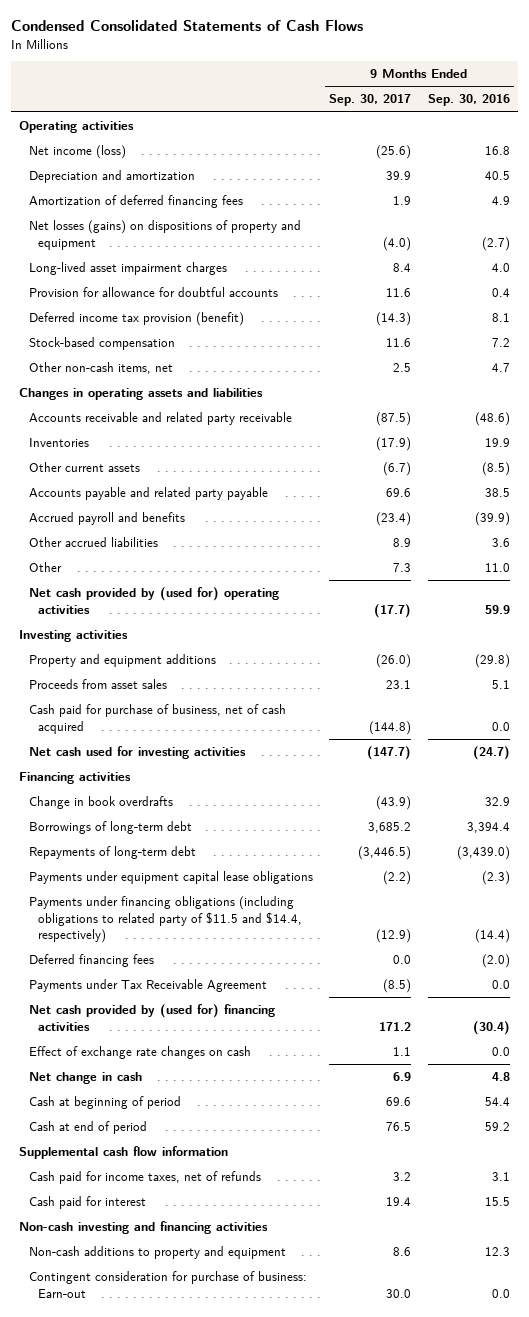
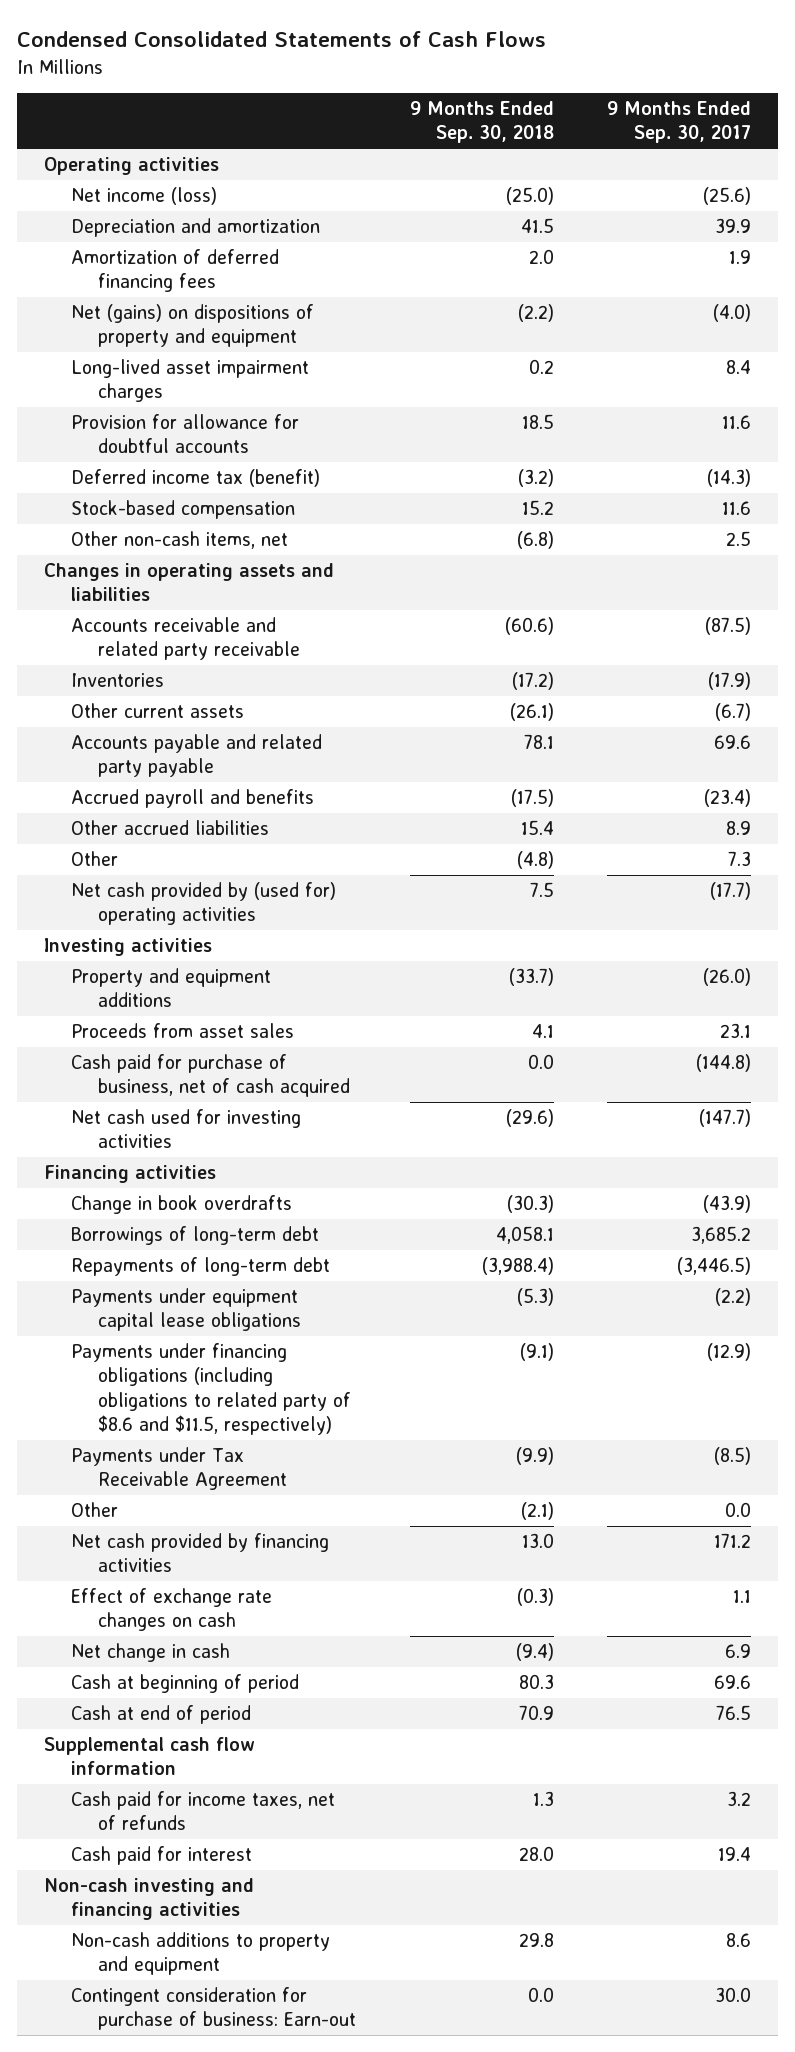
- | 9 Months Ended Sep. 30, 2017 | 9 Months Ended Sep. 30, 2016
+ | 9 Months Ended Sep. 30, 2018 | 9 Months Ended Sep. 30, 2017
- Net losses (gains) on dispositions of property and equipment | (4.0) | (2.7)
+ Net (gains) on dispositions of property and equipment | (2.2) | (4.0)
- Deferred income tax provision (benefit) | (14.3) | 8.1
+ Deferred income tax (benefit) | (3.2) | (14.3)
- Payments under financing obligations (including obligations to related party of $11.5 and $14.4, respectively) | (12.9) | (14.4)
- Deferred financing fees | 0.0 | (2.0)
+ Payments under financing obligations (including obligations to related party of $8.6 and $11.5, respectively) | (9.1) | (12.9)
- Net cash provided by (used for) financing activities | 171.2 | (30.4)
+ Other | (2.1) | 0.0
+ Net cash provided by financing activities | 13.0 | 171.2

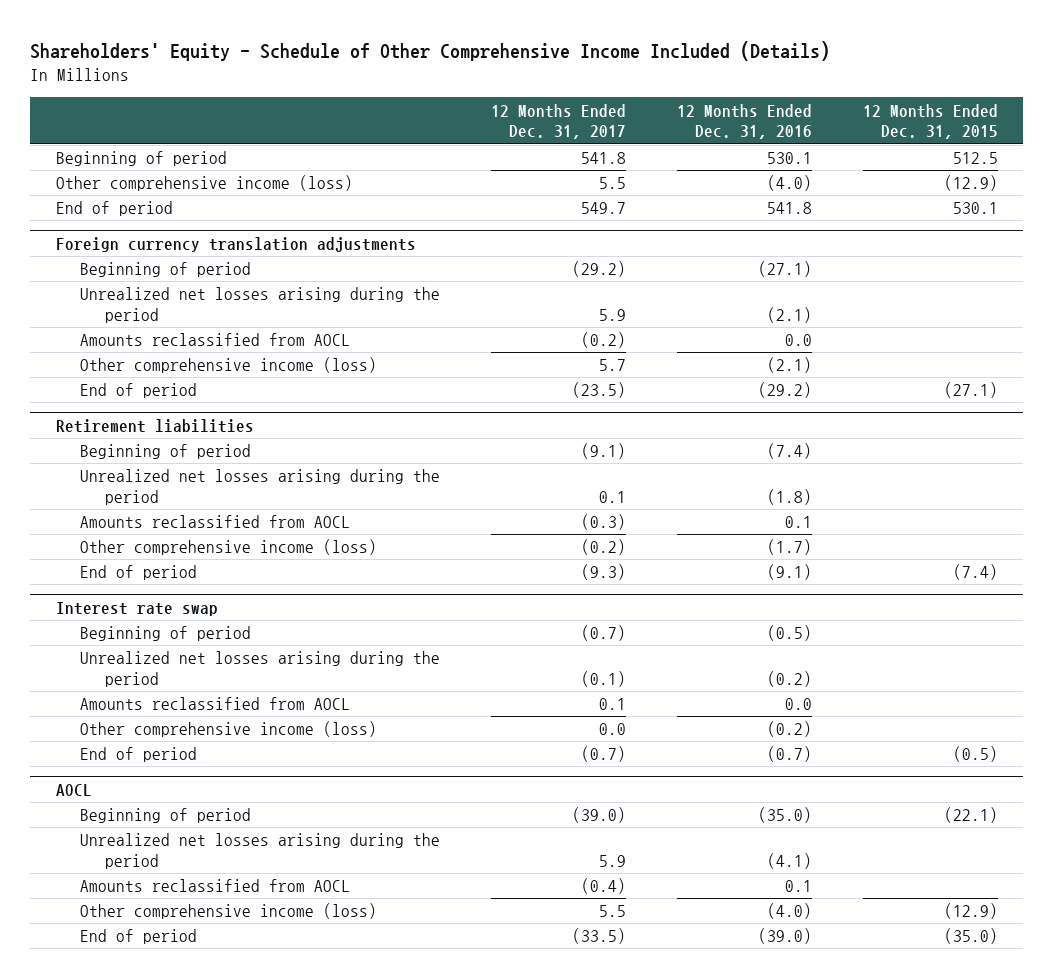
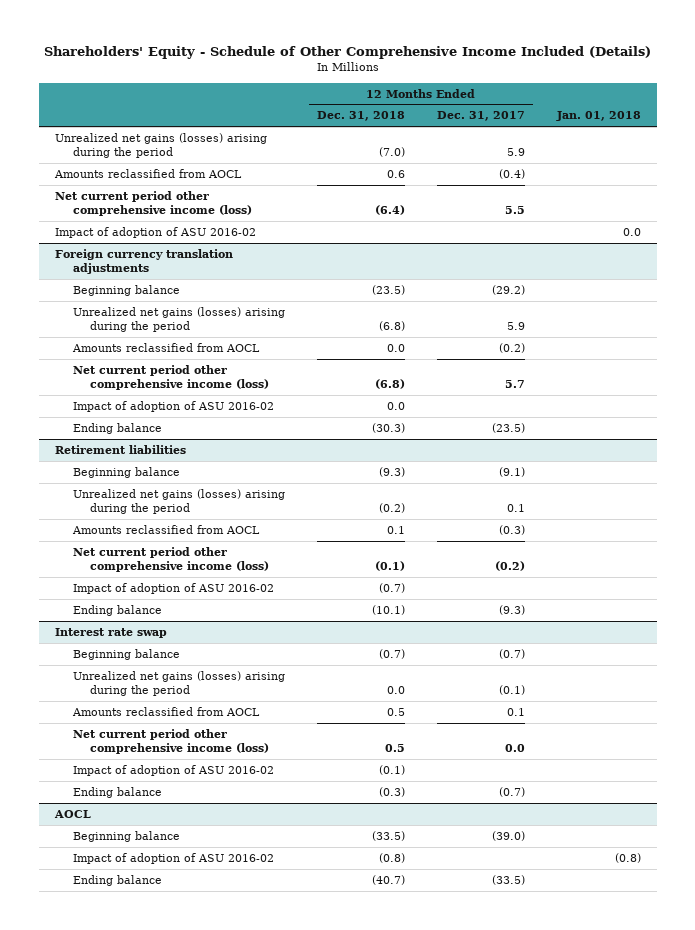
- | 12 Months Ended Dec. 31, 2017 | 12 Months Ended Dec. 31, 2016 | 12 Months Ended Dec. 31, 2015
+ | 12 Months Ended Dec. 31, 2018 | 12 Months Ended Dec. 31, 2017 | Jan. 01, 2018
- Beginning of period | 541.8 | 530.1 | 512.5
- Other comprehensive income (loss) | 5.5 | (4.0) | (12.9)
- End of period | 549.7 | 541.8 | 530.1
+ Unrealized net gains (losses) arising during the period | (7.0) | 5.9 |
+ Amounts reclassified from AOCL | 0.6 | (0.4) |
+ Net current period other comprehensive income (loss) | (6.4) | 5.5 |
+ Impact of adoption of ASU 2016-02 | | | 0.0
@ Foreign currency translation adjustments
- Beginning of period | (29.2) | (27.1) |
- Unrealized net losses arising during the period | 5.9 | (2.1) |
+ Beginning balance | (23.5) | (29.2) |
+ Unrealized net gains (losses) arising during the period | (6.8) | 5.9 |
- Other comprehensive income (loss) | 5.7 | (2.1) |
- End of period | (23.5) | (29.2) | (27.1)
+ Net current period other comprehensive income (loss) | (6.8) | 5.7 |
+ Impact of adoption of ASU 2016-02 | 0.0 | |
+ Ending balance | (30.3) | (23.5) |
@ Retirement liabilities
- Beginning of period | (9.1) | (7.4) |
- Unrealized net losses arising during the period | 0.1 | (1.8) |
+ Beginning balance | (9.3) | (9.1) |
+ Unrealized net gains (losses) arising during the period | (0.2) | 0.1 |
- Other comprehensive income (loss) | (0.2) | (1.7) |
- End of period | (9.3) | (9.1) | (7.4)
+ Net current period other comprehensive income (loss) | (0.1) | (0.2) |
+ Impact of adoption of ASU 2016-02 | (0.7) | |
+ Ending balance | (10.1) | (9.3) |
@ Interest rate swap
- Beginning of period | (0.7) | (0.5) |
- Unrealized net losses arising during the period | (0.1) | (0.2) |
+ Beginning balance | (0.7) | (0.7) |
+ Unrealized net gains (losses) arising during the period | 0.0 | (0.1) |
- Other comprehensive income (loss) | 0.0 | (0.2) |
- End of period | (0.7) | (0.7) | (0.5)
+ Net current period other comprehensive income (loss) | 0.5 | 0.0 |
+ Impact of adoption of ASU 2016-02 | (0.1) | |
+ Ending balance | (0.3) | (0.7) |
@ AOCL
- Beginning of period | (39.0) | (35.0) | (22.1)
- Unrealized net losses arising during the period | 5.9 | (4.1) |
- Amounts reclassified from AOCL | (0.4) | 0.1 |
- Other comprehensive income (loss) | 5.5 | (4.0) | (12.9)
- End of period | (33.5) | (39.0) | (35.0)
+ Beginning balance | (33.5) | (39.0) |
+ Impact of adoption of ASU 2016-02 | (0.8) | | (0.8)
+ Ending balance | (40.7) | (33.5) |

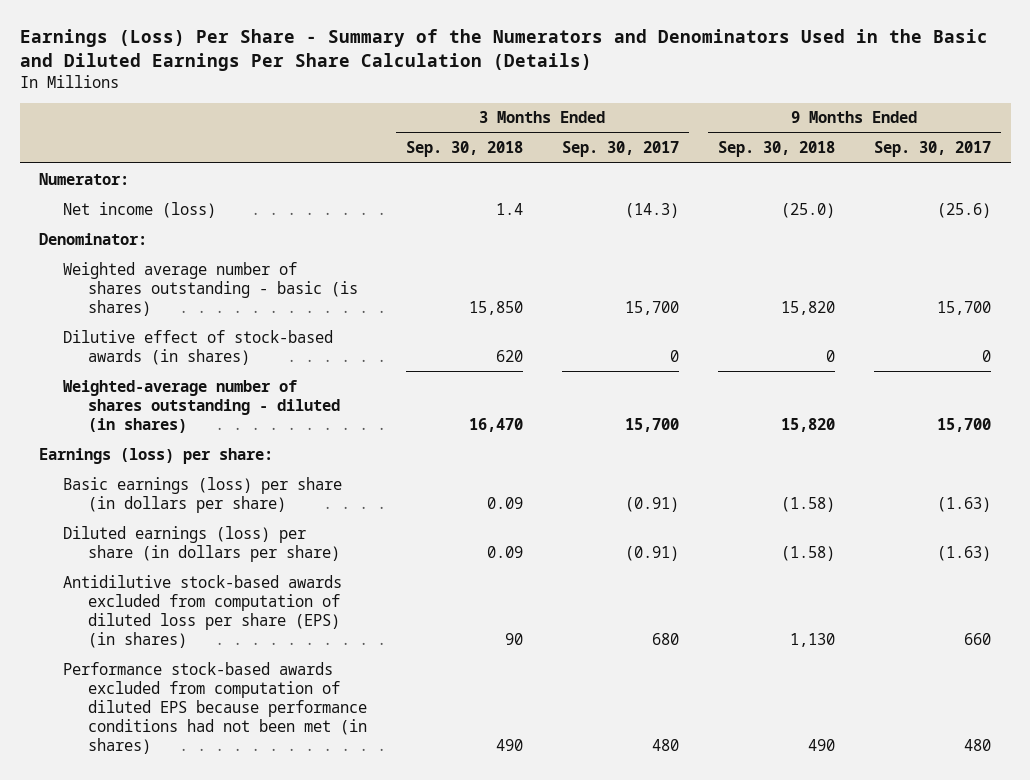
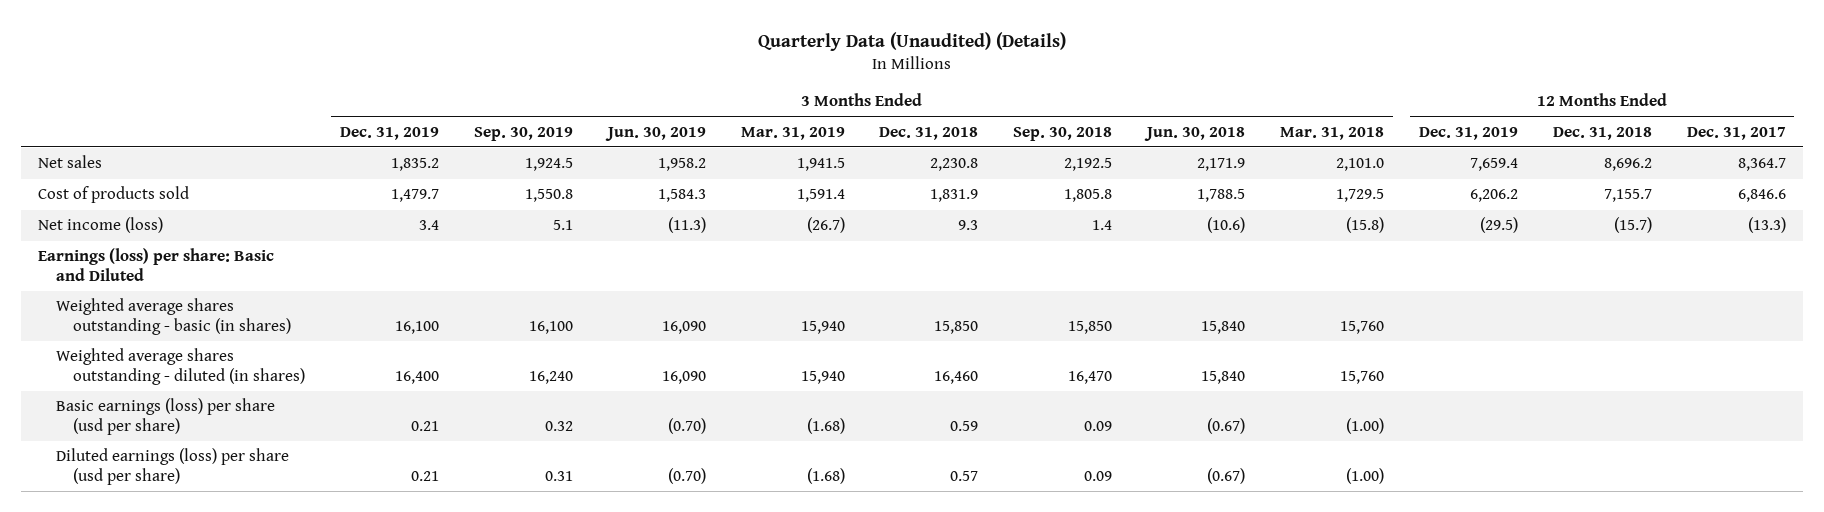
- Earnings (Loss) Per Share - Summary of the Numerators and Denominators Used in the Basic and Diluted Earnings Per Share Calculation (Details)
+ Quarterly Data (Unaudited) (Details)
- | 3 Months Ended Sep. 30, 2018 | 3 Months Ended Sep. 30, 2017 | 9 Months Ended Sep. 30, 2018 | 9 Months Ended Sep. 30, 2017
+ | 3 Months Ended Dec. 31, 2019 | 3 Months Ended Sep. 30, 2019 | 3 Months Ended Jun. 30, 2019 | 3 Months Ended Mar. 31, 2019 | 3 Months Ended Dec. 31, 2018 | 3 Months Ended Sep. 30, 2018 | 3 Months Ended Jun. 30, 2018 | 3 Months Ended Mar. 31, 2018 | 12 Months Ended Dec. 31, 2019 | 12 Months Ended Dec. 31, 2018 | 12 Months Ended Dec. 31, 2017
- Numerator:
+ Net sales | 1,835.2 | 1,924.5 | 1,958.2 | 1,941.5 | 2,230.8 | 2,192.5 | 2,171.9 | 2,101.0 | 7,659.4 | 8,696.2 | 8,364.7
+ Cost of products sold | 1,479.7 | 1,550.8 | 1,584.3 | 1,591.4 | 1,831.9 | 1,805.8 | 1,788.5 | 1,729.5 | 6,206.2 | 7,155.7 | 6,846.6
- Denominator:
- Weighted average number of shares outstanding - basic (is shares) | 15,850 | 15,700 | 15,820 | 15,700
- Dilutive effect of stock-based awards (in shares) | 620 | 0 | 0 | 0
- Weighted-average number of shares outstanding - diluted (in shares) | 16,470 | 15,700 | 15,820 | 15,700
- Earnings (loss) per share:
- Basic earnings (loss) per share (in dollars per share) | 0.09 | (0.91) | (1.58) | (1.63)
- Diluted earnings (loss) per share (in dollars per share) | 0.09 | (0.91) | (1.58) | (1.63)
- Antidilutive stock-based awards excluded from computation of diluted loss per share (EPS) (in shares) | 90 | 680 | 1,130 | 660
- Performance stock-based awards excluded from computation of diluted EPS because performance conditions had not been met (in shares) | 490 | 480 | 490 | 480
+ Earnings (loss) per share: Basic and Diluted
+ Weighted average shares outstanding - basic (in shares) | 16,100 | 16,100 | 16,090 | 15,940 | 15,850 | 15,850 | 15,840 | 15,760 | | |
+ Weighted average shares outstanding - diluted (in shares) | 16,400 | 16,240 | 16,090 | 15,940 | 16,460 | 16,470 | 15,840 | 15,760 | | |
+ Basic earnings (loss) per share (usd per share) | 0.21 | 0.32 | (0.70) | (1.68) | 0.59 | 0.09 | (0.67) | (1.00) | | |
+ Diluted earnings (loss) per share (usd per share) | 0.21 | 0.31 | (0.70) | (1.68) | 0.57 | 0.09 | (0.67) | (1.00) | | |

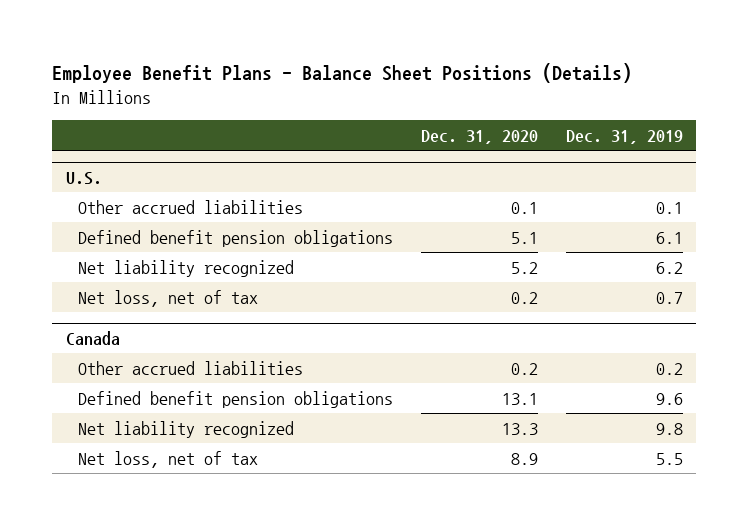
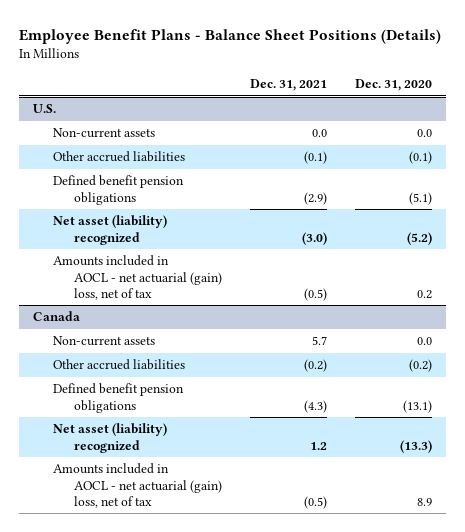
- | Dec. 31, 2020 | Dec. 31, 2019
+ | Dec. 31, 2021 | Dec. 31, 2020
@ U.S.
- Other accrued liabilities | 0.1 | 0.1
- Defined benefit pension obligations | 5.1 | 6.1
- Net liability recognized | 5.2 | 6.2
- Net loss, net of tax | 0.2 | 0.7
+ Non-current assets | 0.0 | 0.0
+ Other accrued liabilities | (0.1) | (0.1)
+ Defined benefit pension obligations | (2.9) | (5.1)
+ Net asset (liability) recognized | (3.0) | (5.2)
+ Amounts included in AOCL - net actuarial (gain) loss, net of tax | (0.5) | 0.2
@ Canada
- Other accrued liabilities | 0.2 | 0.2
- Defined benefit pension obligations | 13.1 | 9.6
- Net liability recognized | 13.3 | 9.8
- Net loss, net of tax | 8.9 | 5.5
+ Non-current assets | 5.7 | 0.0
+ Other accrued liabilities | (0.2) | (0.2)
+ Defined benefit pension obligations | (4.3) | (13.1)
+ Net asset (liability) recognized | 1.2 | (13.3)
+ Amounts included in AOCL - net actuarial (gain) loss, net of tax | (0.5) | 8.9

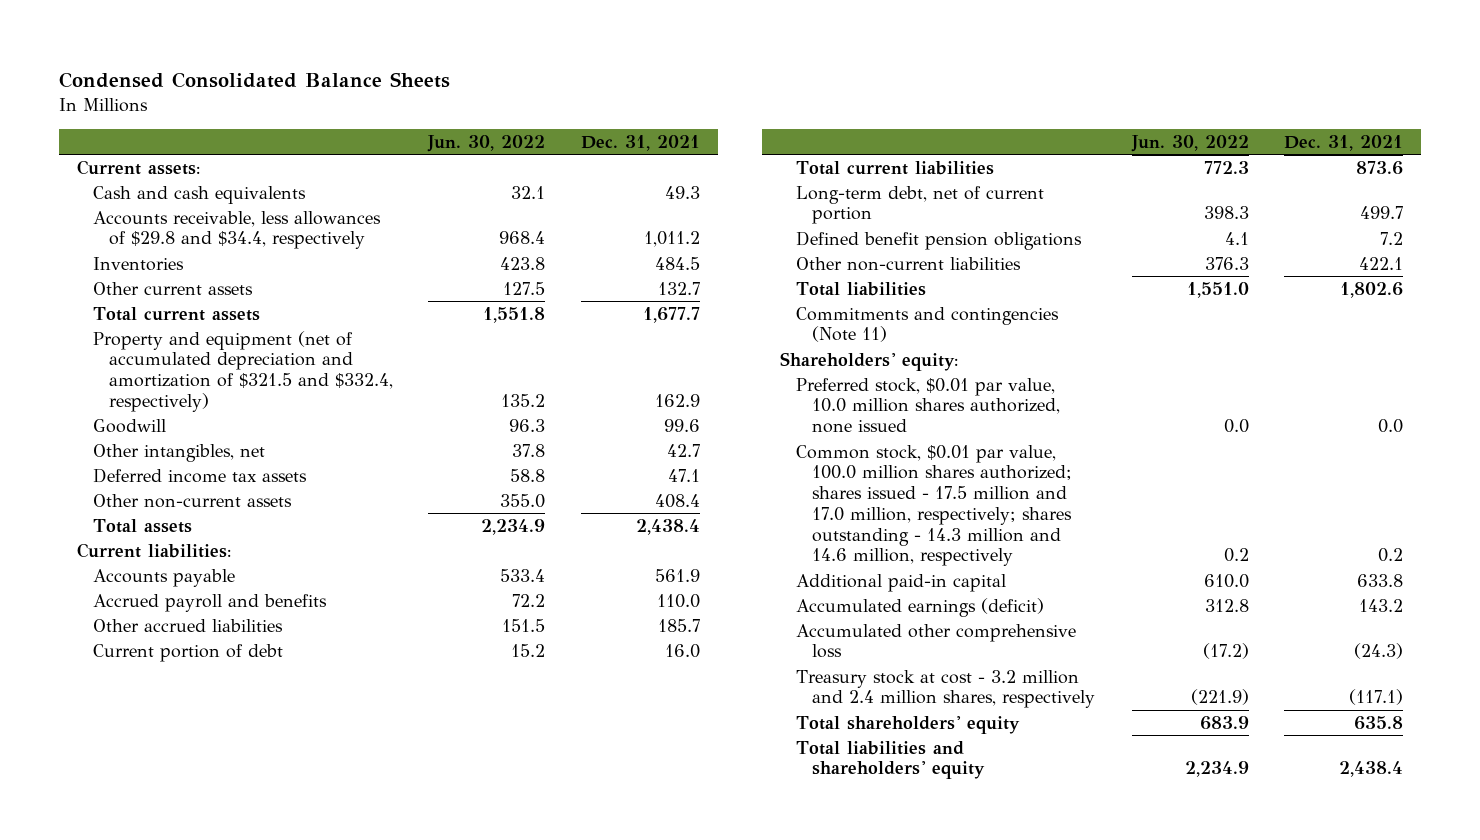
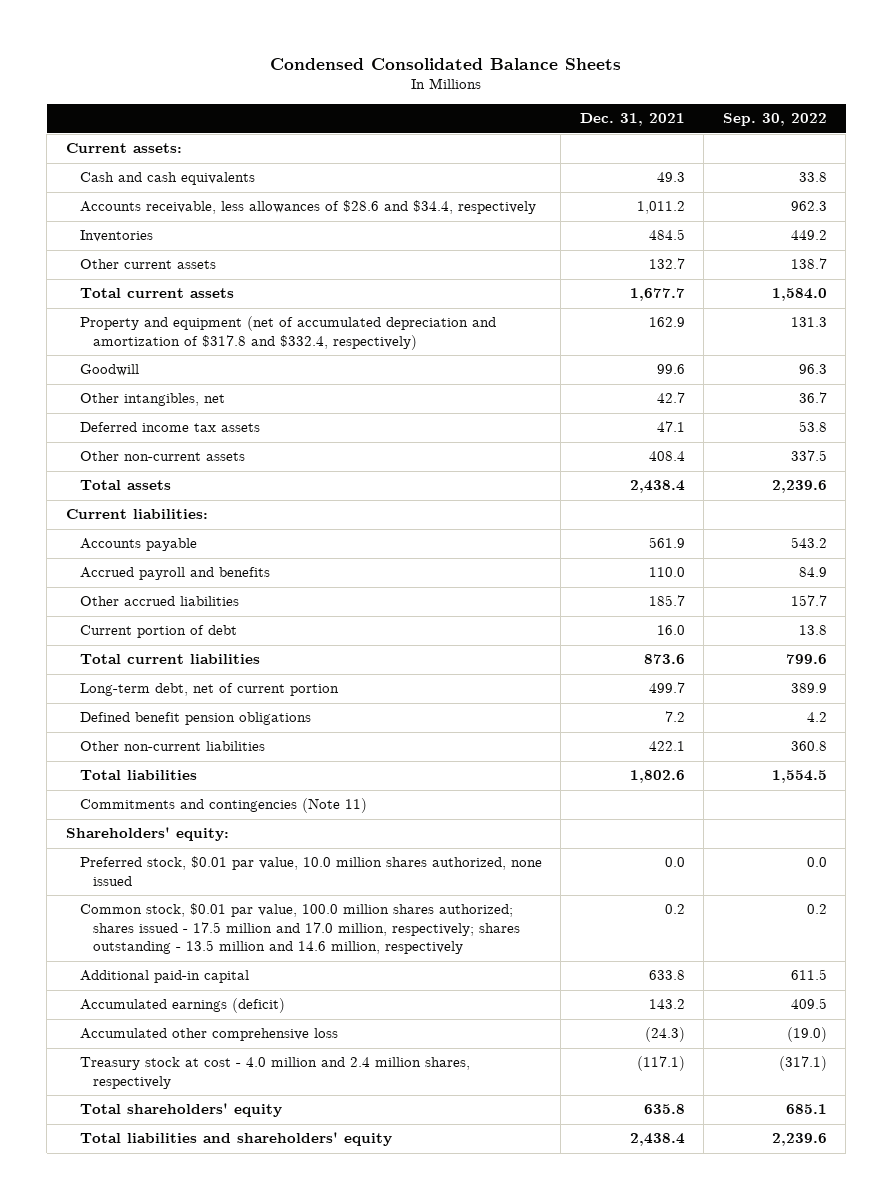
- | Jun. 30, 2022 | Dec. 31, 2021
+ | Dec. 31, 2021 | Sep. 30, 2022
- Accounts receivable, less allowances of $29.8 and $34.4, respectively | 968.4 | 1,011.2
+ Accounts receivable, less allowances of $28.6 and $34.4, respectively | 1,011.2 | 962.3
- Property and equipment (net of accumulated depreciation and amortization of $321.5 and $332.4, respectively) | 135.2 | 162.9
+ Property and equipment (net of accumulated depreciation and amortization of $317.8 and $332.4, respectively) | 162.9 | 131.3
- Common stock, $0.01 par value, 100.0 million shares authorized; shares issued - 17.5 million and 17.0 million, respectively; shares outstanding - 14.3 million and 14.6 million, respectively | 0.2 | 0.2
+ Common stock, $0.01 par value, 100.0 million shares authorized; shares issued - 17.5 million and 17.0 million, respectively; shares outstanding - 13.5 million and 14.6 million, respectively | 0.2 | 0.2
- Treasury stock at cost - 3.2 million and 2.4 million shares, respectively | (221.9) | (117.1)
+ Treasury stock at cost - 4.0 million and 2.4 million shares, respectively | (117.1) | (317.1)

